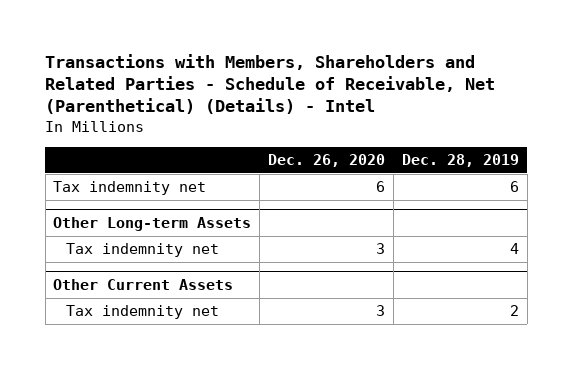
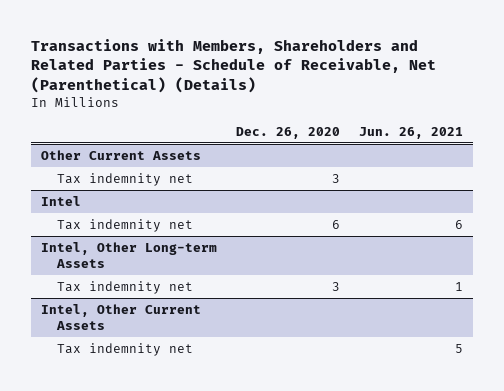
- Transactions with Members, Shareholders and Related Parties - Schedule of Receivable, Net (Parenthetical) (Details) - Intel
+ Transactions with Members, Shareholders and Related Parties - Schedule of Receivable, Net (Parenthetical) (Details)
- | Dec. 26, 2020 | Dec. 28, 2019
+ | Dec. 26, 2020 | Jun. 26, 2021
- Tax indemnity net | 6 | 6
- Other Long-term Assets
- Tax indemnity net | 3 | 4
+ Intel
+ Tax indemnity net | 6 | 6
+ Intel, Other Long-term Assets
+ Tax indemnity net | 3 | 1
+ Intel, Other Current Assets
+ Tax indemnity net | | 5

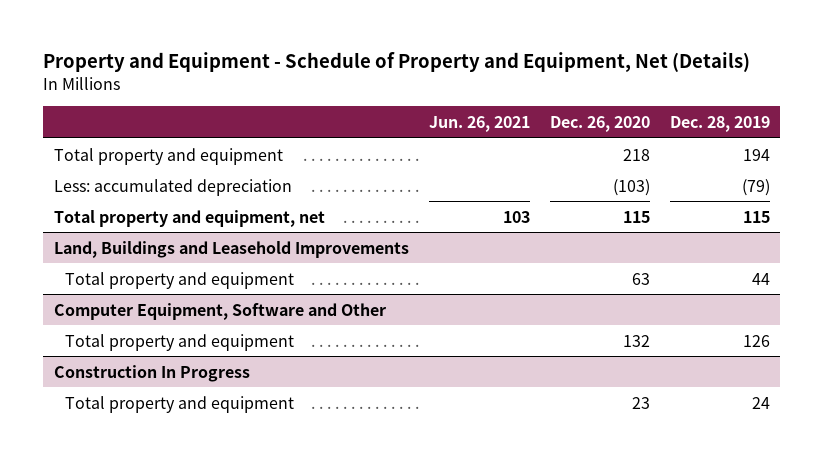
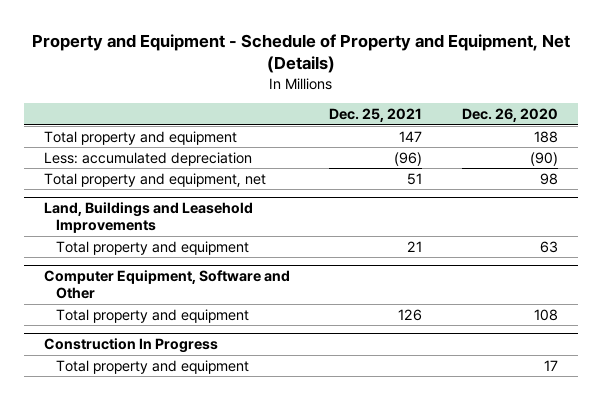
- | Jun. 26, 2021 | Dec. 26, 2020 | Dec. 28, 2019
+ | Dec. 25, 2021 | Dec. 26, 2020
- Total property and equipment | | 218 | 194
- Less: accumulated depreciation | | (103) | (79)
- Total property and equipment, net | 103 | 115 | 115
+ Total property and equipment | 147 | 188
+ Less: accumulated depreciation | (96) | (90)
+ Total property and equipment, net | 51 | 98
@ Computer Equipment, Software and Other
- Total property and equipment | | 132 | 126
+ Total property and equipment | 126 | 108
@ Construction In Progress
- Total property and equipment | | 23 | 24
+ Total property and equipment | | 17

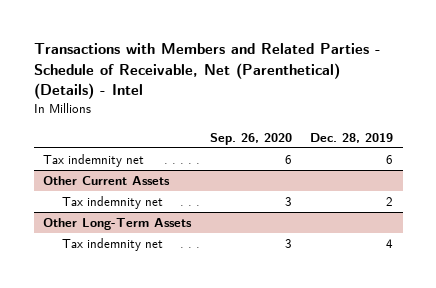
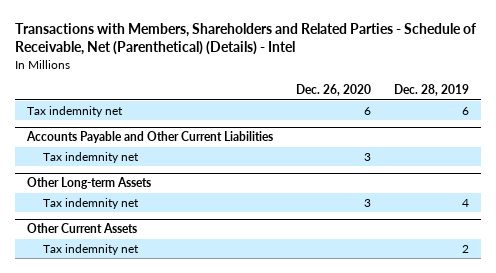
- Transactions with Members and Related Parties - Schedule of Receivable, Net (Parenthetical) (Details) - Intel
+ Transactions with Members, Shareholders and Related Parties - Schedule of Receivable, Net (Parenthetical) (Details) - Intel
- | Sep. 26, 2020 | Dec. 28, 2019
+ | Dec. 26, 2020 | Dec. 28, 2019
+ Accounts Payable and Other Current Liabilities
+ Tax indemnity net | 3 |
+ Other Long-term Assets
+ Tax indemnity net | 3 | 4
- Other Long-Term Assets
- Tax indemnity net | 3 | 4

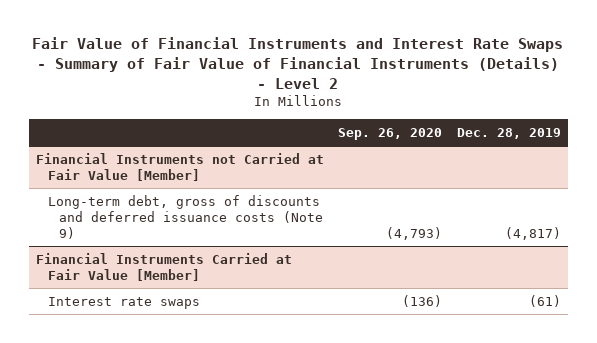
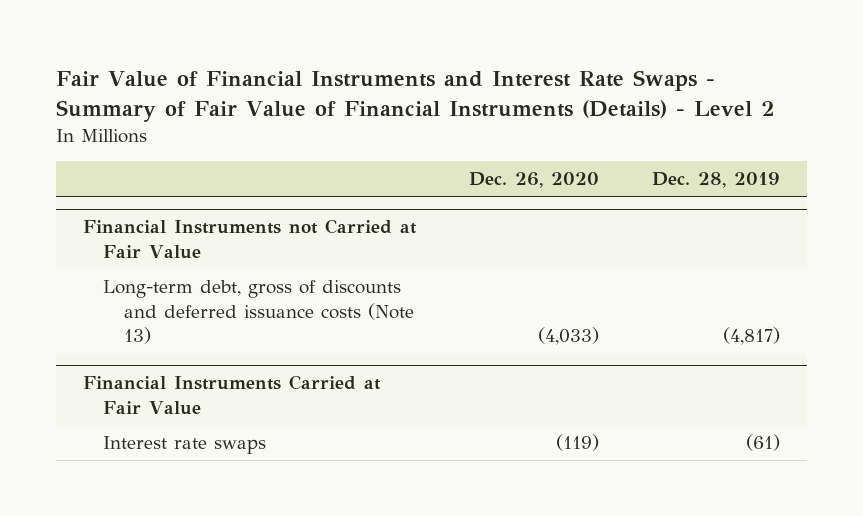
- | Sep. 26, 2020 | Dec. 28, 2019
+ | Dec. 26, 2020 | Dec. 28, 2019
- Financial Instruments not Carried at Fair Value [Member]
- Long-term debt, gross of discounts and deferred issuance costs (Note 9) | (4,793) | (4,817)
- Financial Instruments Carried at Fair Value [Member]
+ Financial Instruments not Carried at Fair Value
+ Long-term debt, gross of discounts and deferred issuance costs (Note 13) | (4,033) | (4,817)
+ Financial Instruments Carried at Fair Value

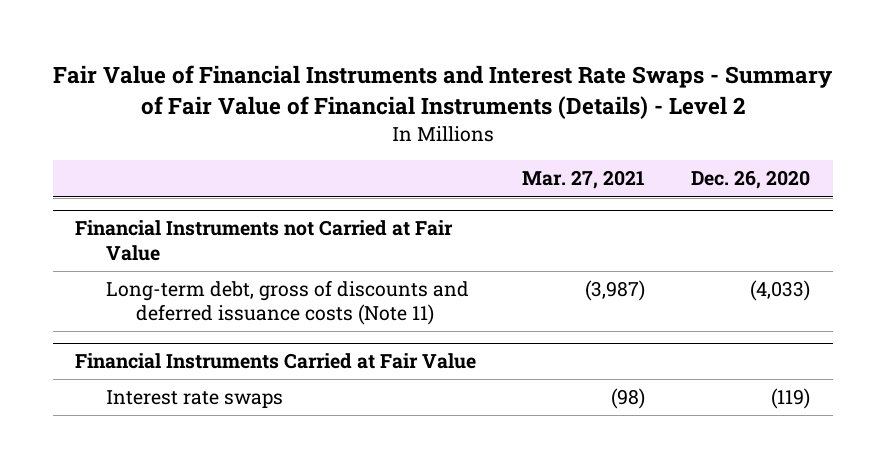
- | Dec. 26, 2020 | Dec. 28, 2019
+ | Mar. 27, 2021 | Dec. 26, 2020
@ Financial Instruments not Carried at Fair Value
- Long-term debt, gross of discounts and deferred issuance costs (Note 13) | (4,033) | (4,817)
+ Long-term debt, gross of discounts and deferred issuance costs (Note 11) | (3,987) | (4,033)

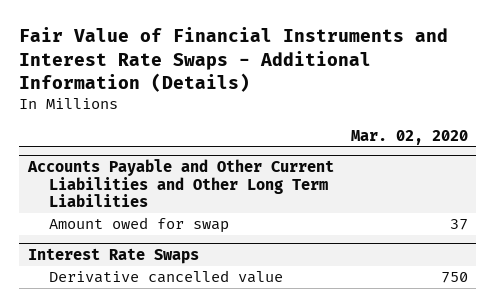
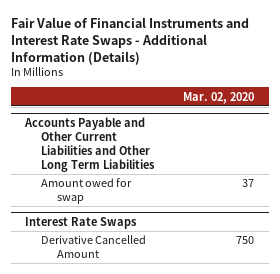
@ Interest Rate Swaps
- Derivative cancelled value | 750
+ Derivative Cancelled Amount | 750

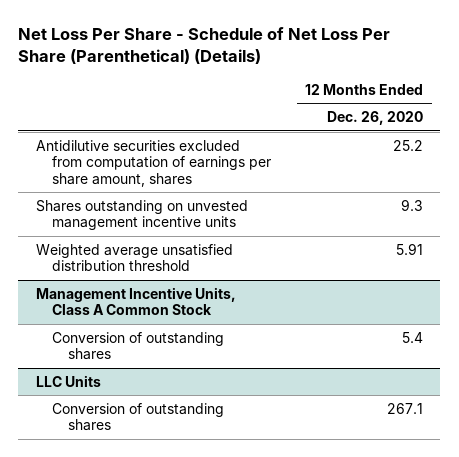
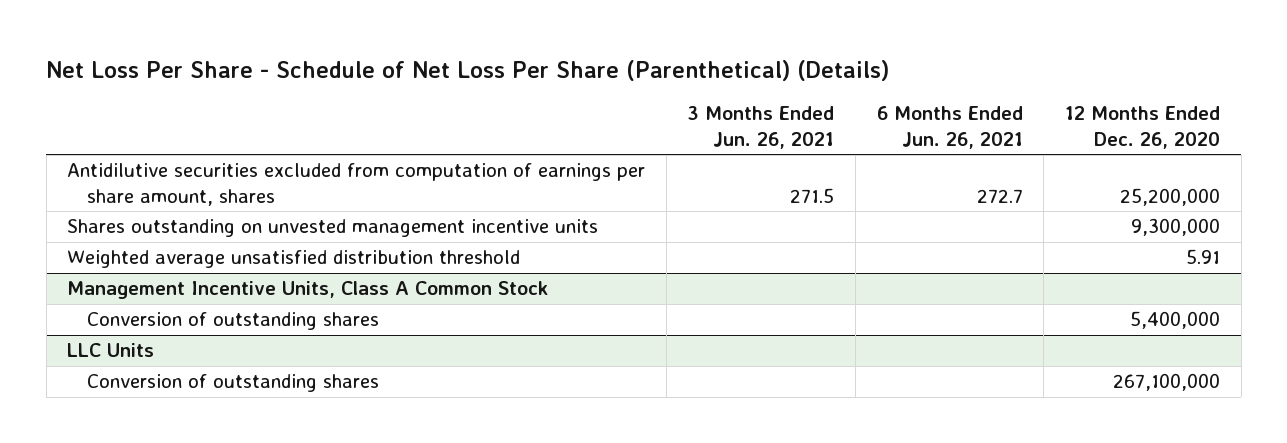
- | 12 Months Ended Dec. 26, 2020
+ | 3 Months Ended Jun. 26, 2021 | 6 Months Ended Jun. 26, 2021 | 12 Months Ended Dec. 26, 2020
- Antidilutive securities excluded from computation of earnings per share amount, shares | 25.2
- Shares outstanding on unvested management incentive units | 9.3
+ Antidilutive securities excluded from computation of earnings per share amount, shares | 271.5 | 272.7 | 25,200,000
+ Shares outstanding on unvested management incentive units | | | 9,300,000
@ Management Incentive Units, Class A Common Stock
- Conversion of outstanding shares | 5.4
+ Conversion of outstanding shares | | | 5,400,000
@ LLC Units
- Conversion of outstanding shares | 267.1
+ Conversion of outstanding shares | | | 267,100,000

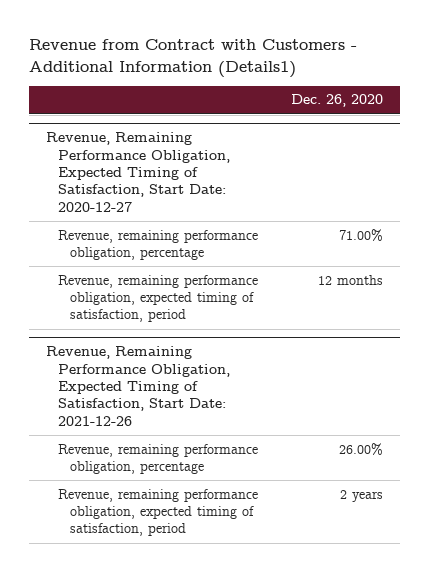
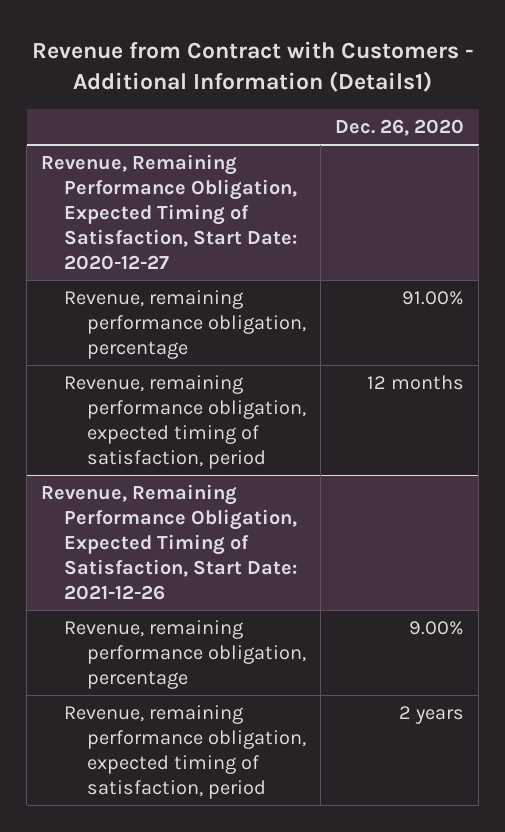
@ Revenue, Remaining Performance Obligation, Expected Timing of Satisfaction, Start Date: 2020-12-27
- Revenue, remaining performance obligation, percentage | 71.00%
+ Revenue, remaining performance obligation, percentage | 91.00%
@ Revenue, Remaining Performance Obligation, Expected Timing of Satisfaction, Start Date: 2021-12-26
- Revenue, remaining performance obligation, percentage | 26.00%
+ Revenue, remaining performance obligation, percentage | 9.00%

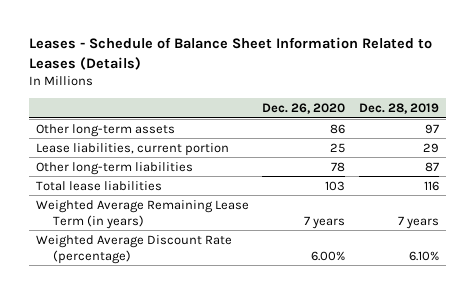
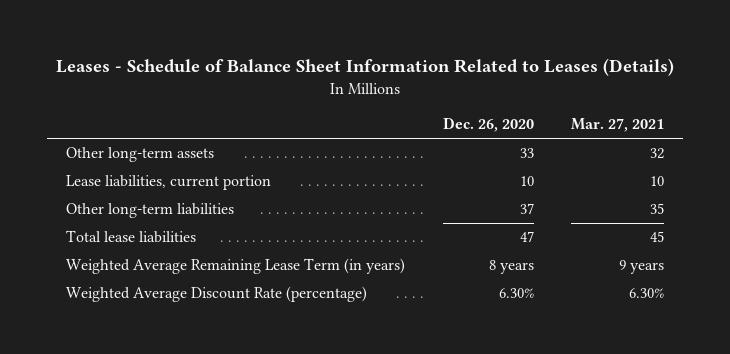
- | Dec. 26, 2020 | Dec. 28, 2019
+ | Dec. 26, 2020 | Mar. 27, 2021
- Other long-term assets | 86 | 97
- Lease liabilities, current portion | 25 | 29
- Other long-term liabilities | 78 | 87
- Total lease liabilities | 103 | 116
- Weighted Average Remaining Lease Term (in years) | 7 years | 7 years
- Weighted Average Discount Rate (percentage) | 6.00% | 6.10%
+ Other long-term assets | 33 | 32
+ Lease liabilities, current portion | 10 | 10
+ Other long-term liabilities | 37 | 35
+ Total lease liabilities | 47 | 45
+ Weighted Average Remaining Lease Term (in years) | 8 years | 9 years
+ Weighted Average Discount Rate (percentage) | 6.30% | 6.30%

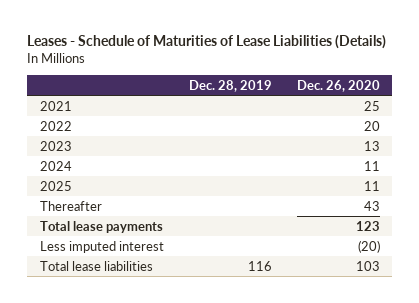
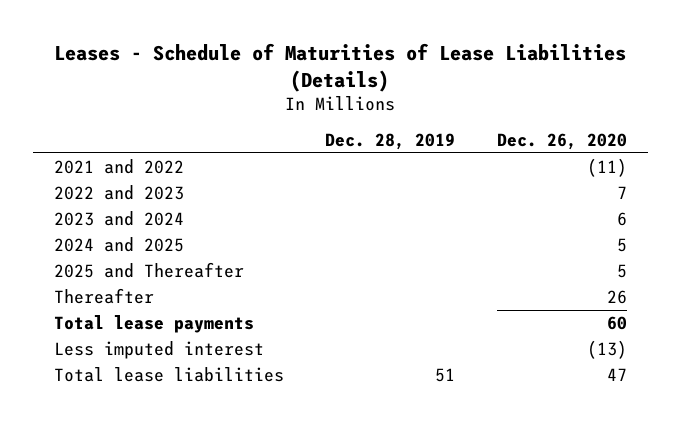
- 2021 | | 25
- 2022 | | 20
- 2023 | | 13
- 2024 | | 11
- 2025 | | 11
- Thereafter | | 43
- Total lease payments | | 123
- Less imputed interest | | (20)
- Total lease liabilities | 116 | 103
+ 2021 and 2022 | | (11)
+ 2022 and 2023 | | 7
+ 2023 and 2024 | | 6
+ 2024 and 2025 | | 5
+ 2025 and Thereafter | | 5
+ Thereafter | | 26
+ Total lease payments | | 60
+ Less imputed interest | | (13)
+ Total lease liabilities | 51 | 47

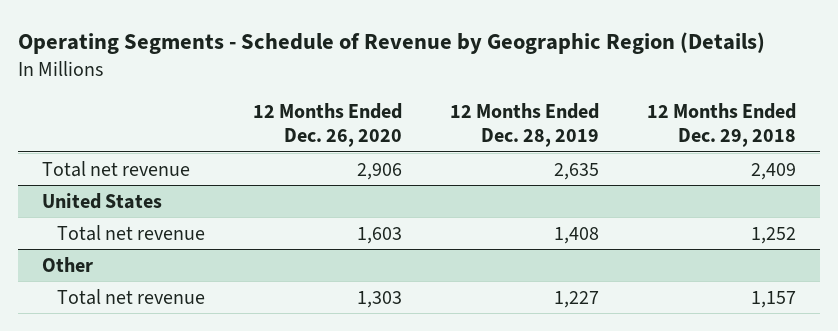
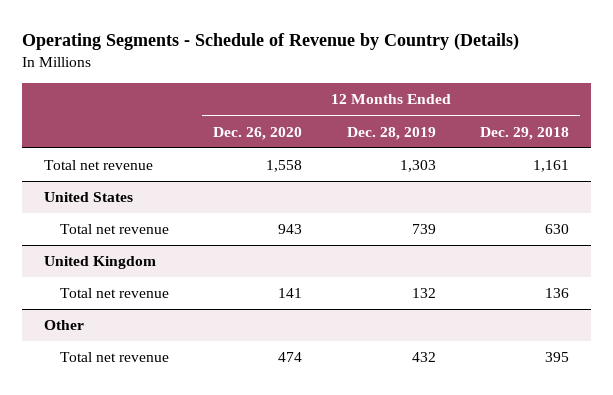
- Operating Segments - Schedule of Revenue by Geographic Region (Details)
+ Operating Segments - Schedule of Revenue by Country (Details)
- Total net revenue | 2,906 | 2,635 | 2,409
+ Total net revenue | 1,558 | 1,303 | 1,161
@ United States
- Total net revenue | 1,603 | 1,408 | 1,252
+ Total net revenue | 943 | 739 | 630
+ United Kingdom
+ Total net revenue | 141 | 132 | 136
@ Other
- Total net revenue | 1,303 | 1,227 | 1,157
+ Total net revenue | 474 | 432 | 395

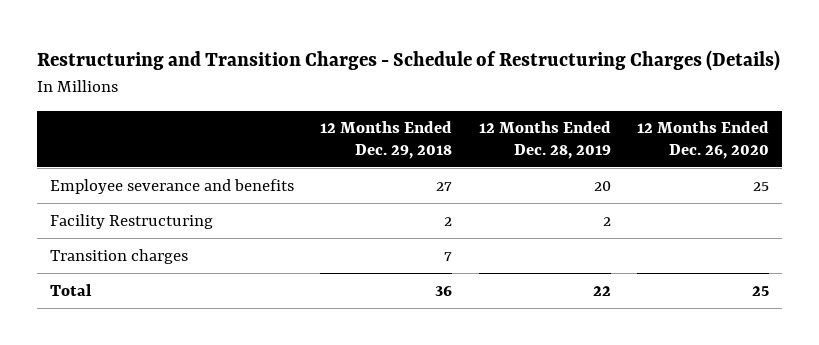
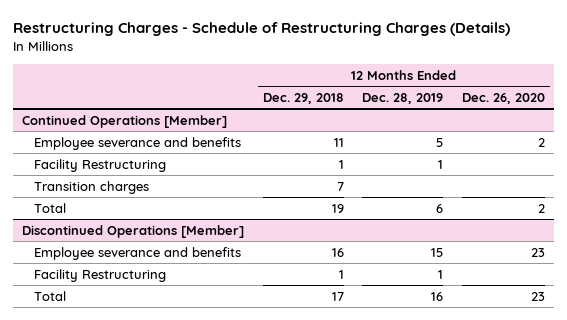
- Restructuring and Transition Charges - Schedule of Restructuring Charges (Details)
+ Restructuring Charges - Schedule of Restructuring Charges (Details)
- Employee severance and benefits | 27 | 20 | 25
- Facility Restructuring | 2 | 2 |
+ Continued Operations [Member]
+ Employee severance and benefits | 11 | 5 | 2
+ Facility Restructuring | 1 | 1 |
- Total | 36 | 22 | 25
+ Total | 19 | 6 | 2
+ Discontinued Operations [Member]
+ Employee severance and benefits | 16 | 15 | 23
+ Facility Restructuring | 1 | 1 |
+ Total | 17 | 16 | 23

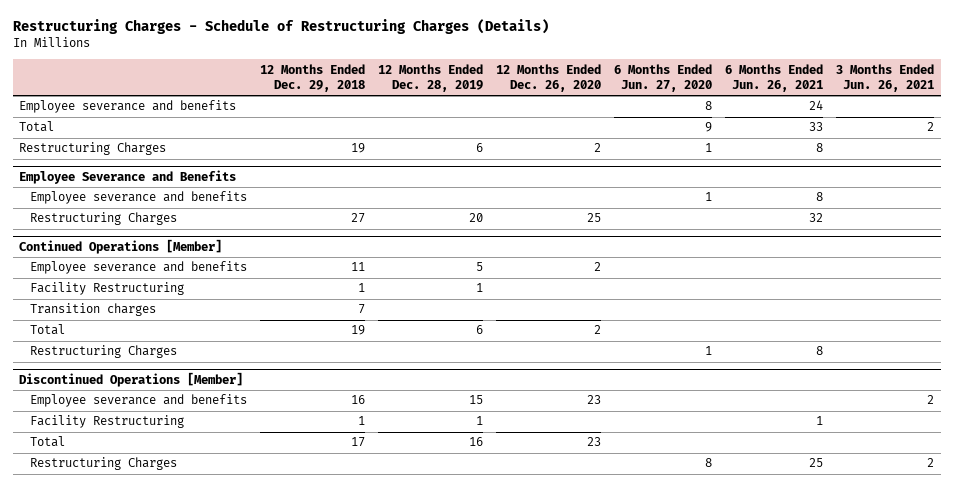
- | 12 Months Ended Dec. 29, 2018 | 12 Months Ended Dec. 28, 2019 | 12 Months Ended Dec. 26, 2020
+ | 12 Months Ended Dec. 29, 2018 | 12 Months Ended Dec. 28, 2019 | 12 Months Ended Dec. 26, 2020 | 6 Months Ended Jun. 27, 2020 | 6 Months Ended Jun. 26, 2021 | 3 Months Ended Jun. 26, 2021
+ Employee severance and benefits | | | | 8 | 24 |
+ Total | | | | 9 | 33 | 2
+ Restructuring Charges | 19 | 6 | 2 | 1 | 8 |
+ Employee Severance and Benefits
+ Employee severance and benefits | | | | 1 | 8 |
+ Restructuring Charges | 27 | 20 | 25 | | 32 |
@ Continued Operations [Member]
+ Restructuring Charges | | | | 1 | 8 |
@ Discontinued Operations [Member]
+ Restructuring Charges | | | | 8 | 25 | 2

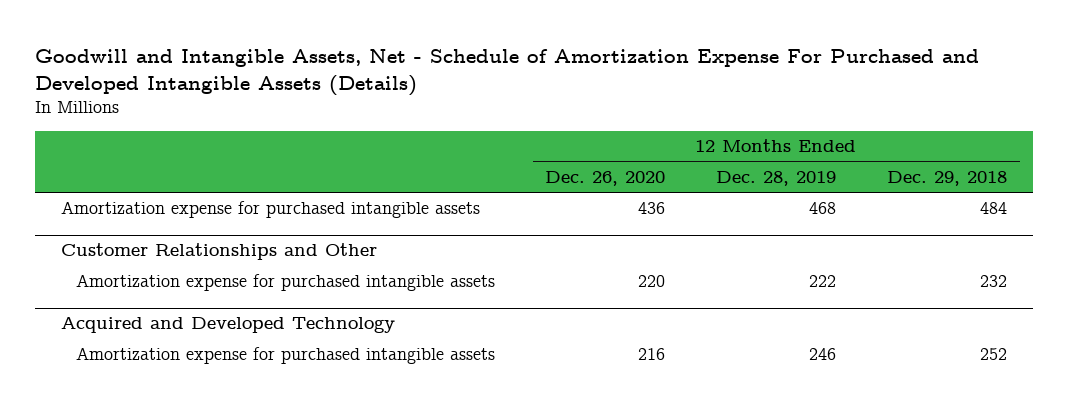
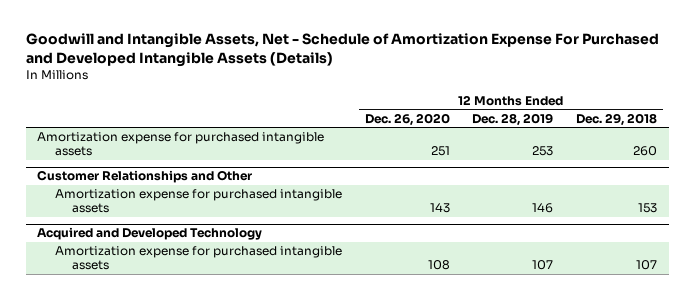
- Amortization expense for purchased intangible assets | 436 | 468 | 484
+ Amortization expense for purchased intangible assets | 251 | 253 | 260
@ Customer Relationships and Other
- Amortization expense for purchased intangible assets | 220 | 222 | 232
+ Amortization expense for purchased intangible assets | 143 | 146 | 153
@ Acquired and Developed Technology
- Amortization expense for purchased intangible assets | 216 | 246 | 252
+ Amortization expense for purchased intangible assets | 108 | 107 | 107

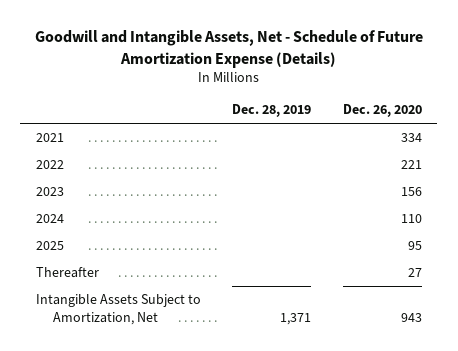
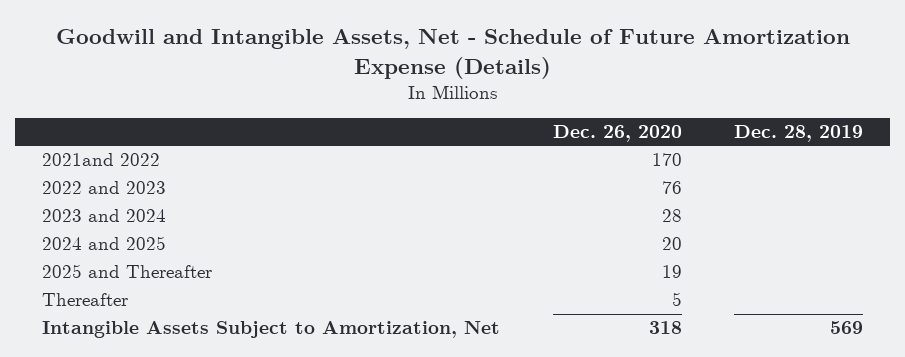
- | Dec. 28, 2019 | Dec. 26, 2020
+ | Dec. 26, 2020 | Dec. 28, 2019
- 2021 | | 334
- 2022 | | 221
- 2023 | | 156
- 2024 | | 110
- 2025 | | 95
- Thereafter | | 27
- Intangible Assets Subject to Amortization, Net | 1,371 | 943
+ 2021and 2022 | 170 |
+ 2022 and 2023 | 76 |
+ 2023 and 2024 | 28 |
+ 2024 and 2025 | 20 |
+ 2025 and Thereafter | 19 |
+ Thereafter | 5 |
+ Intangible Assets Subject to Amortization, Net | 318 | 569

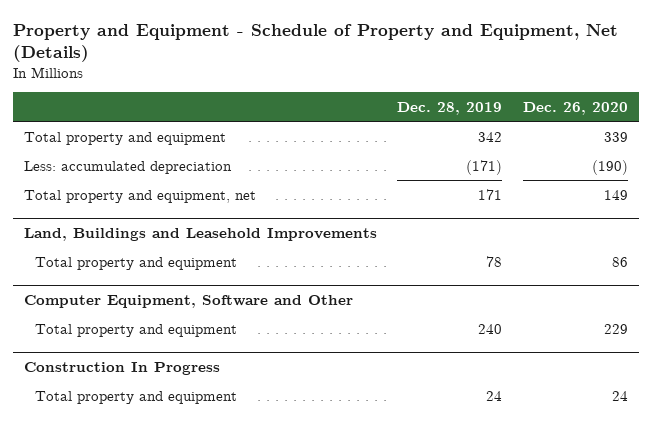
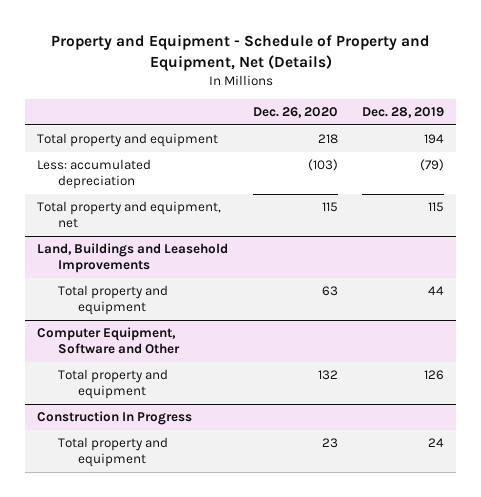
- | Dec. 28, 2019 | Dec. 26, 2020
+ | Dec. 26, 2020 | Dec. 28, 2019
- Total property and equipment | 342 | 339
- Less: accumulated depreciation | (171) | (190)
- Total property and equipment, net | 171 | 149
+ Total property and equipment | 218 | 194
+ Less: accumulated depreciation | (103) | (79)
+ Total property and equipment, net | 115 | 115
@ Land, Buildings and Leasehold Improvements
- Total property and equipment | 78 | 86
+ Total property and equipment | 63 | 44
@ Computer Equipment, Software and Other
- Total property and equipment | 240 | 229
+ Total property and equipment | 132 | 126
@ Construction In Progress
- Total property and equipment | 24 | 24
+ Total property and equipment | 23 | 24

